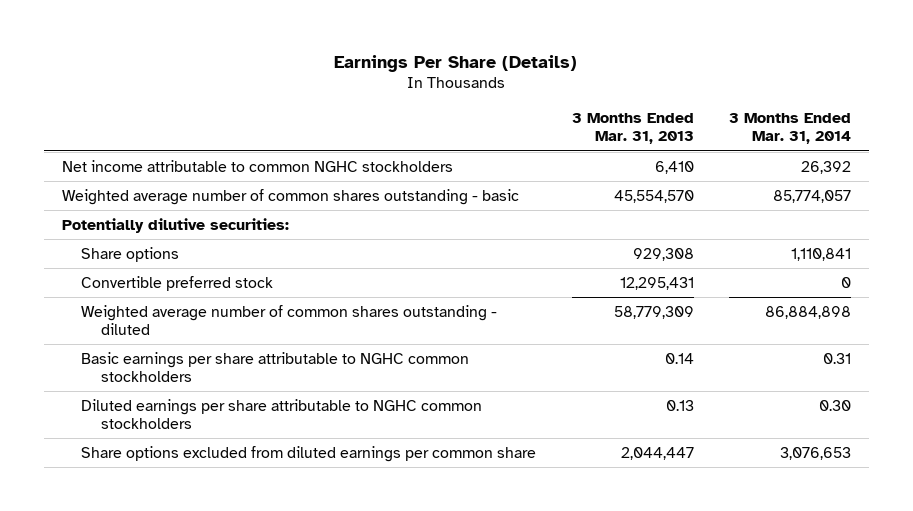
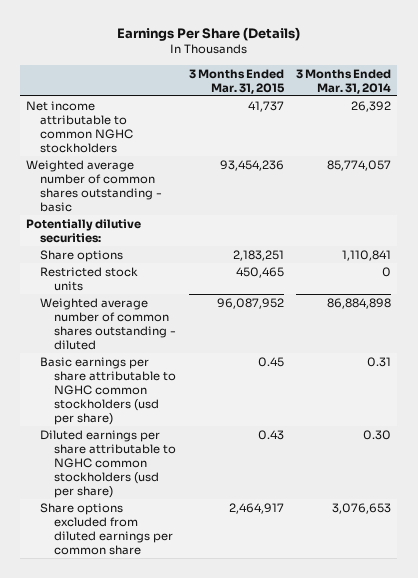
- | 3 Months Ended Mar. 31, 2013 | 3 Months Ended Mar. 31, 2014
+ | 3 Months Ended Mar. 31, 2015 | 3 Months Ended Mar. 31, 2014
- Convertible preferred stock | 12,295,431 | 0
+ Restricted stock units | 450,465 | 0
- Basic earnings per share attributable to NGHC common stockholders | 0.14 | 0.31
- Diluted earnings per share attributable to NGHC common stockholders | 0.13 | 0.30
+ Basic earnings per share attributable to NGHC common stockholders (usd per share) | 0.45 | 0.31
+ Diluted earnings per share attributable to NGHC common stockholders (usd per share) | 0.43 | 0.30

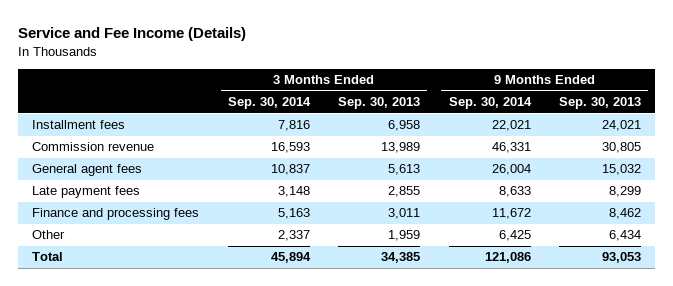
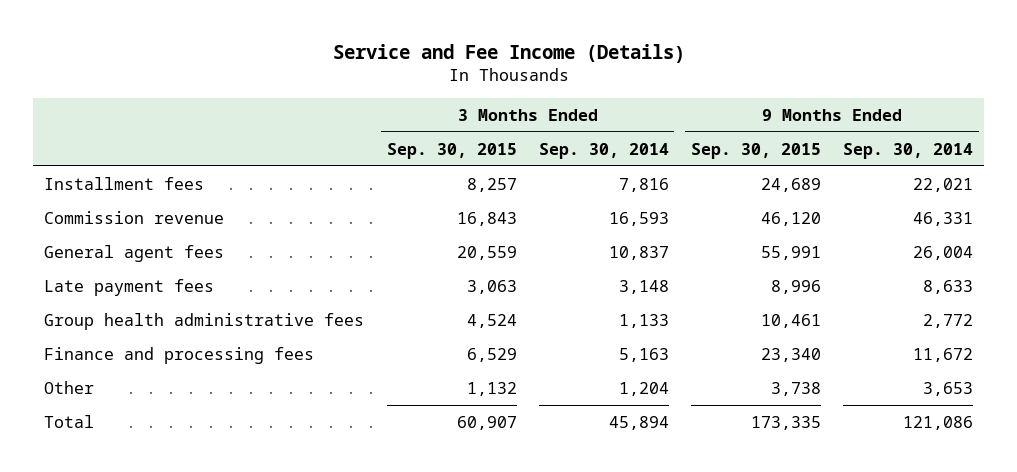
- | 3 Months Ended Sep. 30, 2014 | 3 Months Ended Sep. 30, 2013 | 9 Months Ended Sep. 30, 2014 | 9 Months Ended Sep. 30, 2013
+ | 3 Months Ended Sep. 30, 2015 | 3 Months Ended Sep. 30, 2014 | 9 Months Ended Sep. 30, 2015 | 9 Months Ended Sep. 30, 2014
+ Group health administrative fees | 4,524 | 1,133 | 10,461 | 2,772
- Other | 2,337 | 1,959 | 6,425 | 6,434
+ Other | 1,132 | 1,204 | 3,738 | 3,653

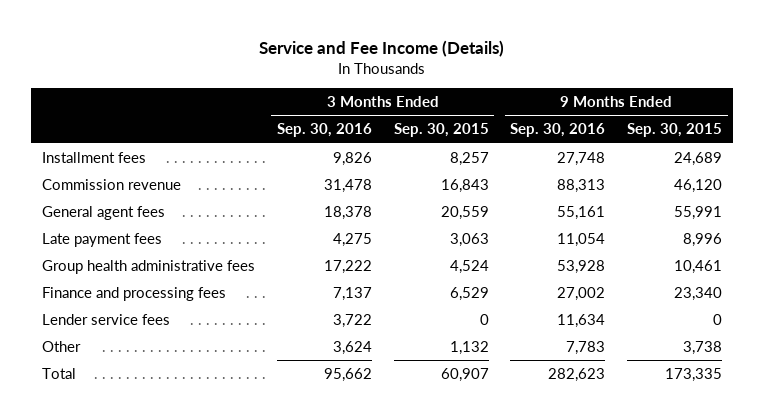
- | 3 Months Ended Sep. 30, 2015 | 3 Months Ended Sep. 30, 2014 | 9 Months Ended Sep. 30, 2015 | 9 Months Ended Sep. 30, 2014
+ | 3 Months Ended Sep. 30, 2016 | 3 Months Ended Sep. 30, 2015 | 9 Months Ended Sep. 30, 2016 | 9 Months Ended Sep. 30, 2015
+ Lender service fees | 3,722 | 0 | 11,634 | 0

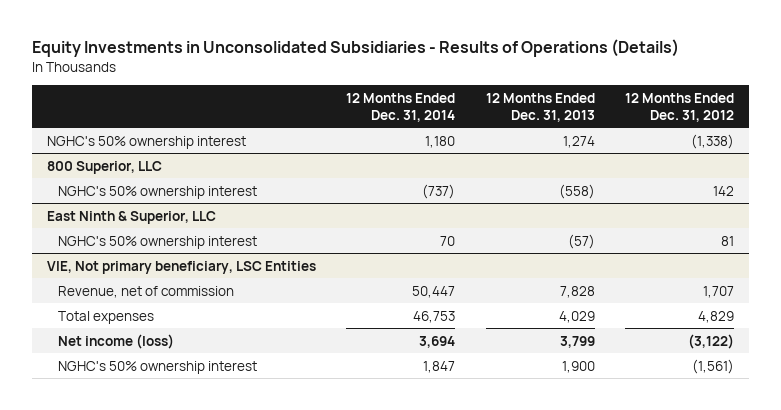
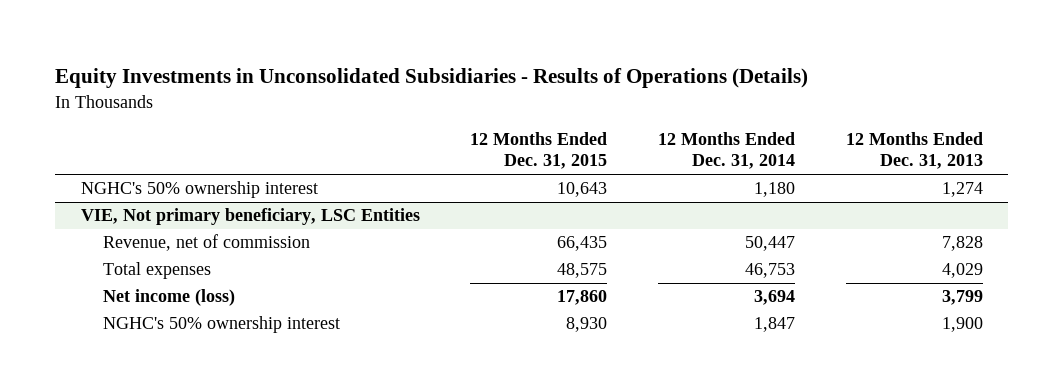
- | 12 Months Ended Dec. 31, 2014 | 12 Months Ended Dec. 31, 2013 | 12 Months Ended Dec. 31, 2012
+ | 12 Months Ended Dec. 31, 2015 | 12 Months Ended Dec. 31, 2014 | 12 Months Ended Dec. 31, 2013
- 800 Superior, LLC
- NGHC's 50% ownership interest | (737) | (558) | 142
- East Ninth & Superior, LLC
- NGHC's 50% ownership interest | 70 | (57) | 81

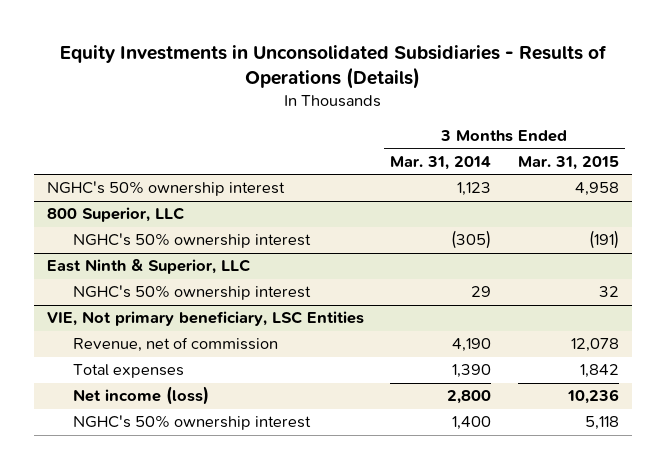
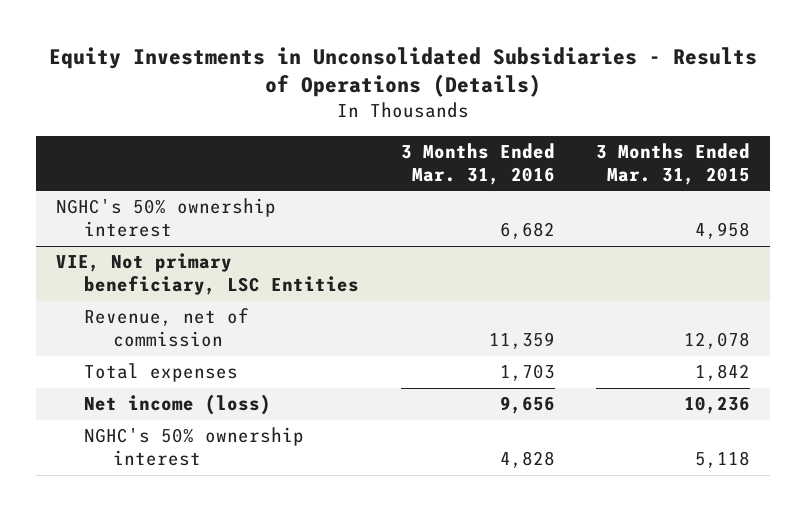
- | 3 Months Ended Mar. 31, 2014 | 3 Months Ended Mar. 31, 2015
+ | 3 Months Ended Mar. 31, 2016 | 3 Months Ended Mar. 31, 2015
- 800 Superior, LLC
- NGHC's 50% ownership interest | (305) | (191)
- East Ninth & Superior, LLC
- NGHC's 50% ownership interest | 29 | 32

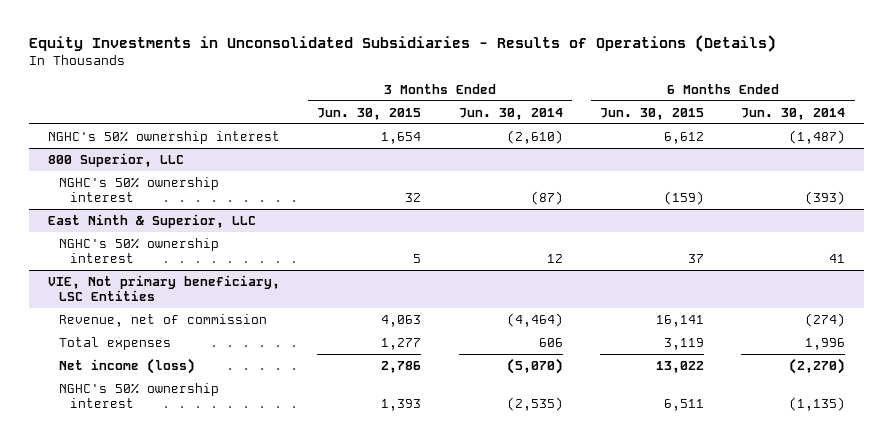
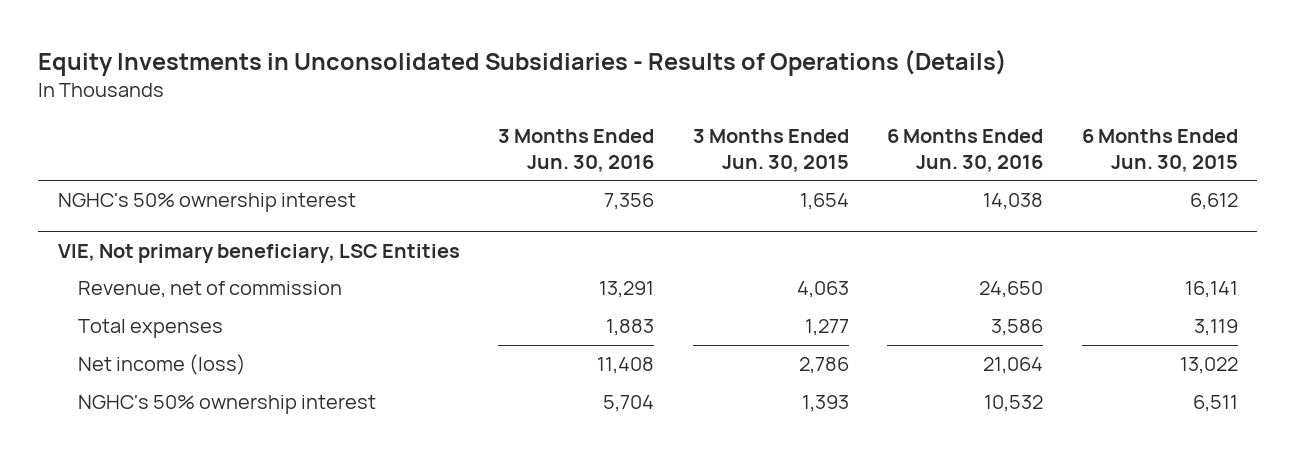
- | 3 Months Ended Jun. 30, 2015 | 3 Months Ended Jun. 30, 2014 | 6 Months Ended Jun. 30, 2015 | 6 Months Ended Jun. 30, 2014
+ | 3 Months Ended Jun. 30, 2016 | 3 Months Ended Jun. 30, 2015 | 6 Months Ended Jun. 30, 2016 | 6 Months Ended Jun. 30, 2015
- 800 Superior, LLC
- NGHC's 50% ownership interest | 32 | (87) | (159) | (393)
- East Ninth & Superior, LLC
- NGHC's 50% ownership interest | 5 | 12 | 37 | 41

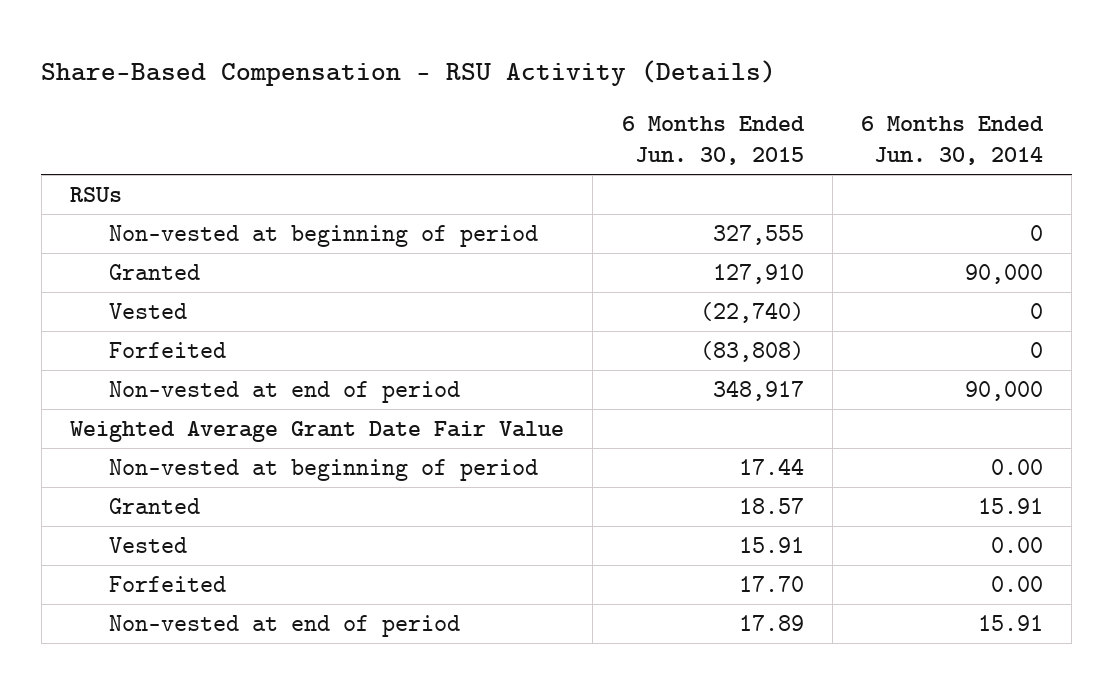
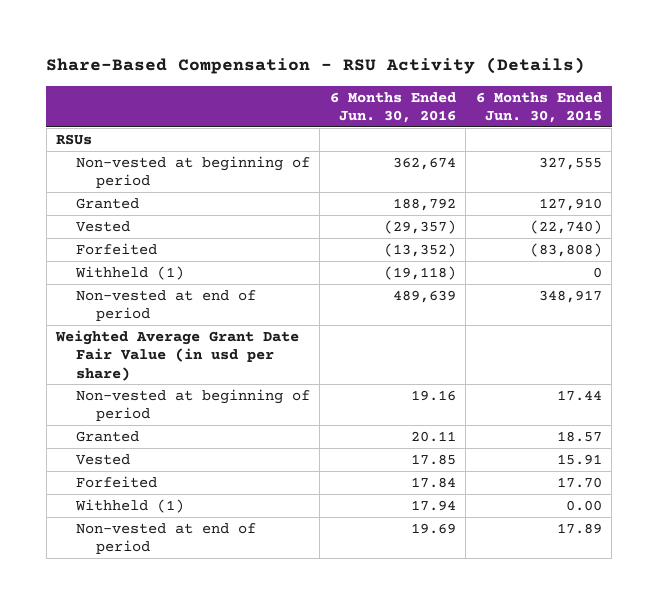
- | 6 Months Ended Jun. 30, 2015 | 6 Months Ended Jun. 30, 2014
+ | 6 Months Ended Jun. 30, 2016 | 6 Months Ended Jun. 30, 2015
+ Withheld (1) | (19,118) | 0
- Weighted Average Grant Date Fair Value
+ Weighted Average Grant Date Fair Value (in usd per share)
+ Withheld (1) | 17.94 | 0.00

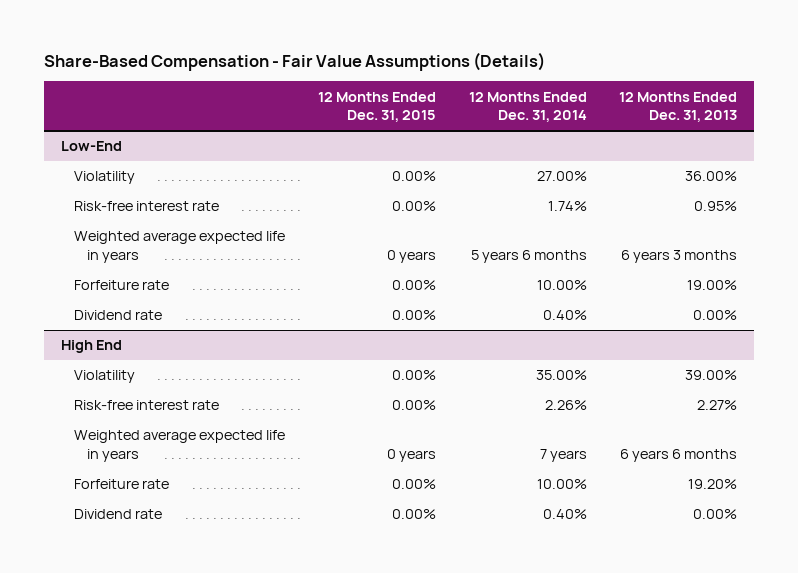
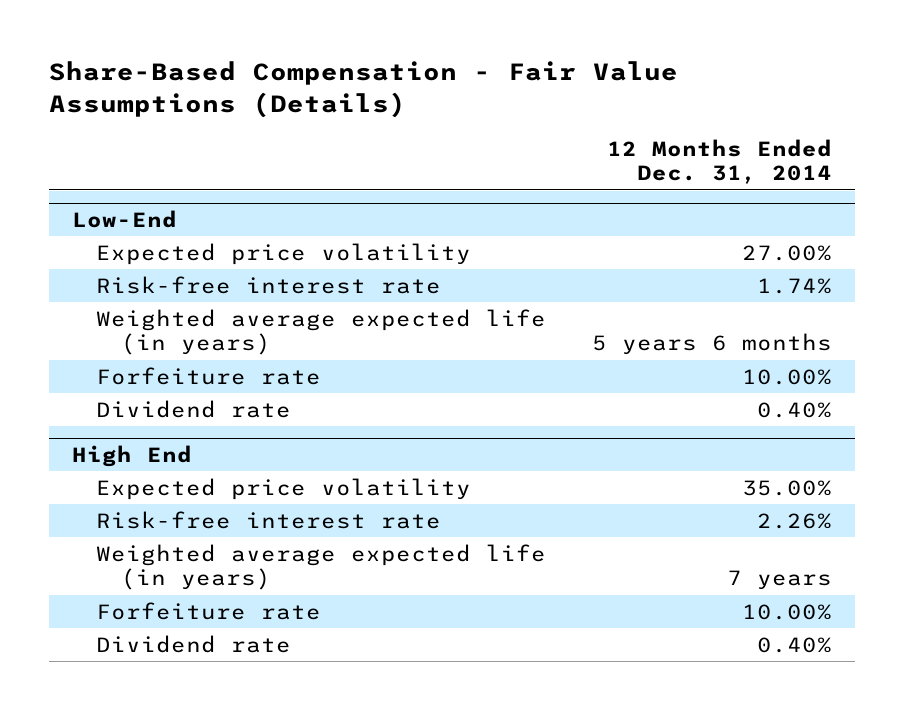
- | 12 Months Ended Dec. 31, 2015 | 12 Months Ended Dec. 31, 2014 | 12 Months Ended Dec. 31, 2013
+ | 12 Months Ended Dec. 31, 2014
@ Low-End
- Violatility | 0.00% | 27.00% | 36.00%
+ Expected price volatility | 27.00%
- Weighted average expected life in years | 0 years | 5 years 6 months | 6 years 3 months
+ Weighted average expected life (in years) | 5 years 6 months
@ High End
- Violatility | 0.00% | 35.00% | 39.00%
+ Expected price volatility | 35.00%
- Weighted average expected life in years | 0 years | 7 years | 6 years 6 months
+ Weighted average expected life (in years) | 7 years

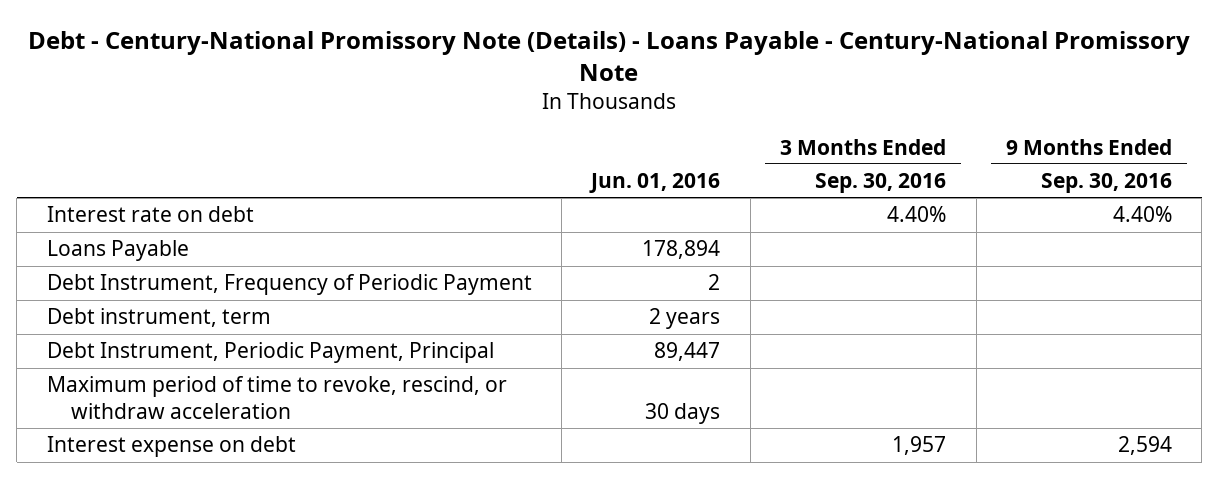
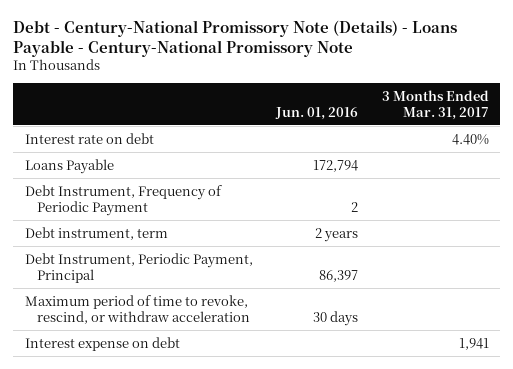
- | Jun. 01, 2016 | 3 Months Ended Sep. 30, 2016 | 9 Months Ended Sep. 30, 2016
+ | Jun. 01, 2016 | 3 Months Ended Mar. 31, 2017
- Loans Payable | 178,894 | |
+ Loans Payable | 172,794 |
- Debt Instrument, Periodic Payment, Principal | 89,447 | |
+ Debt Instrument, Periodic Payment, Principal | 86,397 |

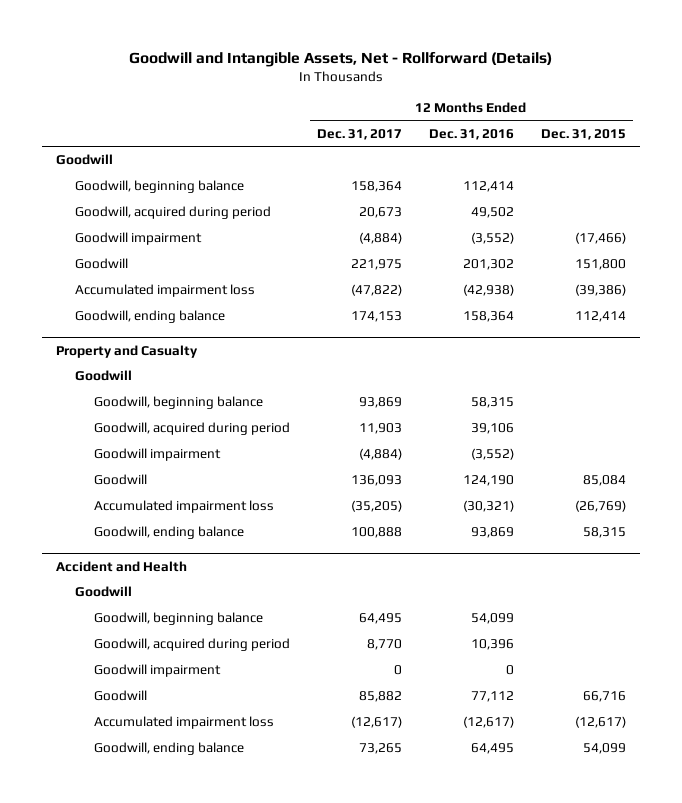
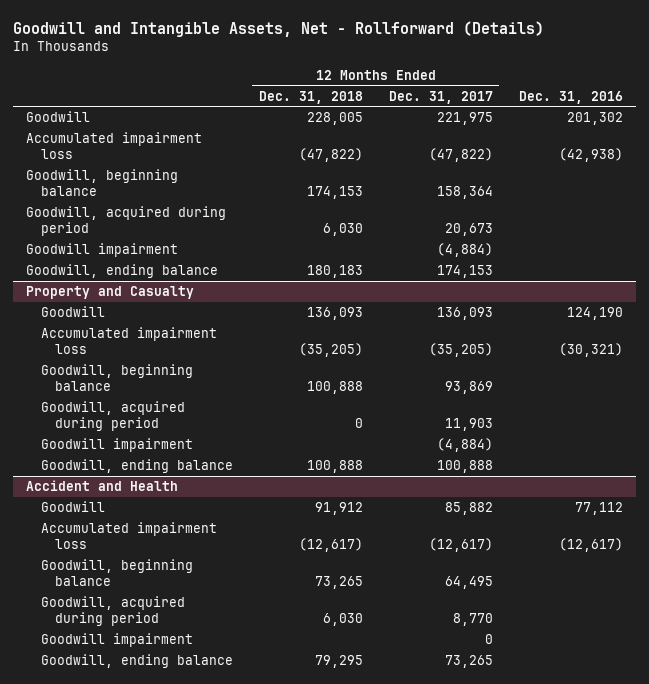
- | 12 Months Ended Dec. 31, 2017 | 12 Months Ended Dec. 31, 2016 | 12 Months Ended Dec. 31, 2015
+ | 12 Months Ended Dec. 31, 2018 | 12 Months Ended Dec. 31, 2017 | Dec. 31, 2016
- Goodwill
moved up: Goodwill | 228,005 | 221,975 | 201,302
moved up: Accumulated impairment loss | (47,822) | (47,822) | (42,938)
@ Property and Casualty
- Goodwill
moved up: Goodwill | 136,093 | 136,093 | 124,190
moved up: Accumulated impairment loss | (35,205) | (35,205) | (30,321)
@ Accident and Health
- Goodwill
moved up: Goodwill | 91,912 | 85,882 | 77,112
moved up: Accumulated impairment loss | (12,617) | (12,617) | (12,617)

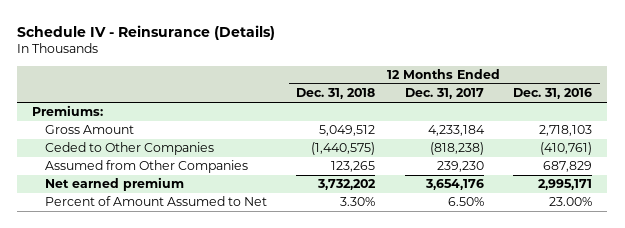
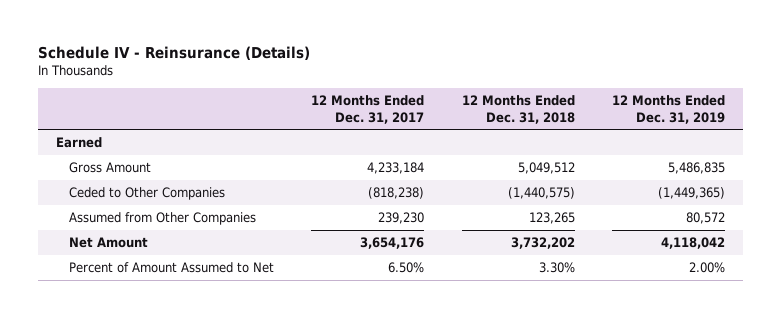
- | 12 Months Ended Dec. 31, 2018 | 12 Months Ended Dec. 31, 2017 | 12 Months Ended Dec. 31, 2016
+ | 12 Months Ended Dec. 31, 2017 | 12 Months Ended Dec. 31, 2018 | 12 Months Ended Dec. 31, 2019
- Premiums:
+ Earned
- Net earned premium | 3,732,202 | 3,654,176 | 2,995,171
+ Net Amount | 3,654,176 | 3,732,202 | 4,118,042

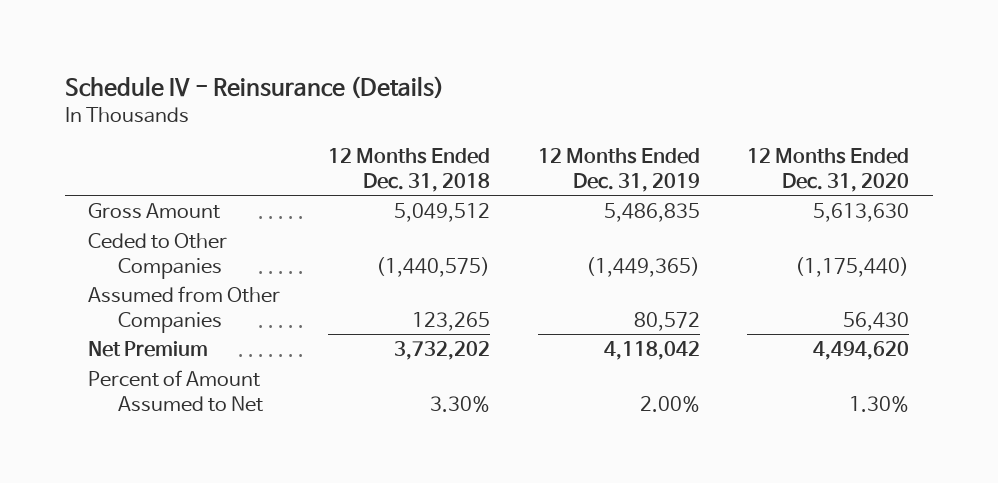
- | 12 Months Ended Dec. 31, 2017 | 12 Months Ended Dec. 31, 2018 | 12 Months Ended Dec. 31, 2019
+ | 12 Months Ended Dec. 31, 2018 | 12 Months Ended Dec. 31, 2019 | 12 Months Ended Dec. 31, 2020
- Earned
- Net Amount | 3,654,176 | 3,732,202 | 4,118,042
+ Net Premium | 3,732,202 | 4,118,042 | 4,494,620

